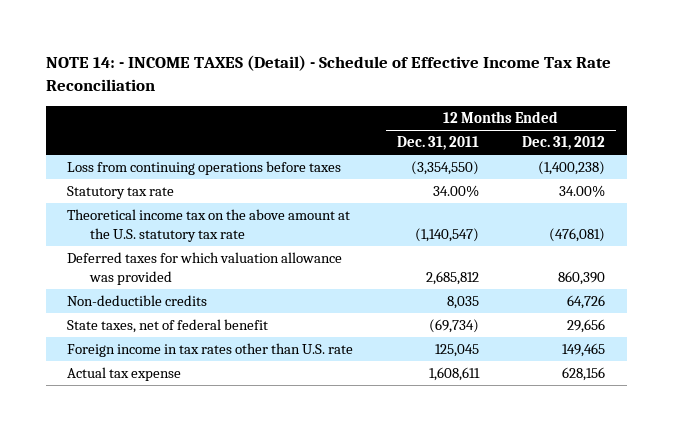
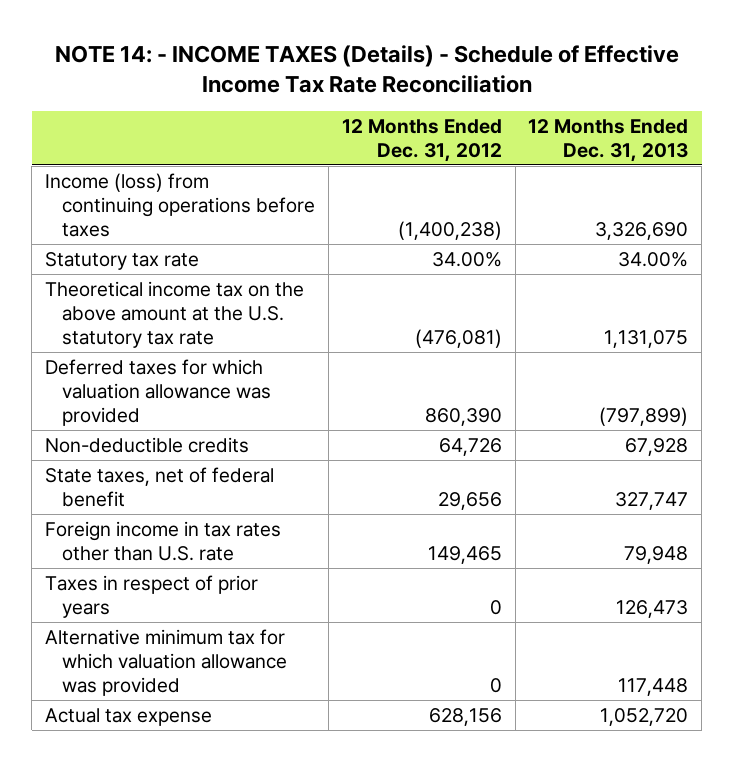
- NOTE 14: - INCOME TAXES (Detail) - Schedule of Effective Income Tax Rate Reconciliation
+ NOTE 14: - INCOME TAXES (Details) - Schedule of Effective Income Tax Rate Reconciliation
- | 12 Months Ended Dec. 31, 2011 | 12 Months Ended Dec. 31, 2012
+ | 12 Months Ended Dec. 31, 2012 | 12 Months Ended Dec. 31, 2013
- Loss from continuing operations before taxes | (3,354,550) | (1,400,238)
+ Income (loss) from continuing operations before taxes | (1,400,238) | 3,326,690
+ Taxes in respect of prior years | 0 | 126,473
+ Alternative minimum tax for which valuation allowance was provided | 0 | 117,448

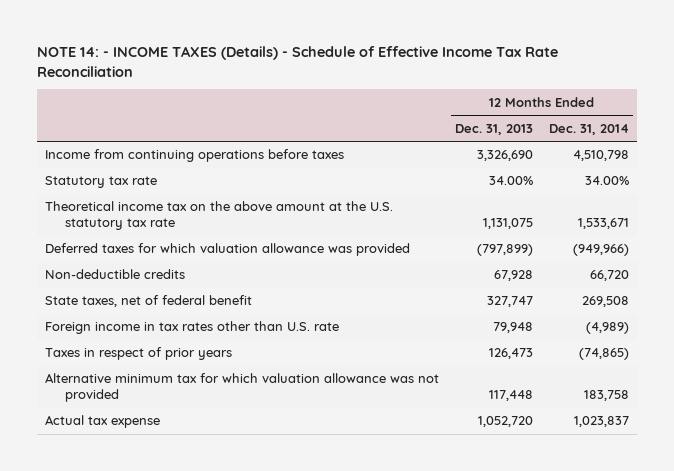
- | 12 Months Ended Dec. 31, 2012 | 12 Months Ended Dec. 31, 2013
+ | 12 Months Ended Dec. 31, 2013 | 12 Months Ended Dec. 31, 2014
- Income (loss) from continuing operations before taxes | (1,400,238) | 3,326,690
+ Income from continuing operations before taxes | 3,326,690 | 4,510,798
- Alternative minimum tax for which valuation allowance was provided | 0 | 117,448
+ Alternative minimum tax for which valuation allowance was not provided | 117,448 | 183,758

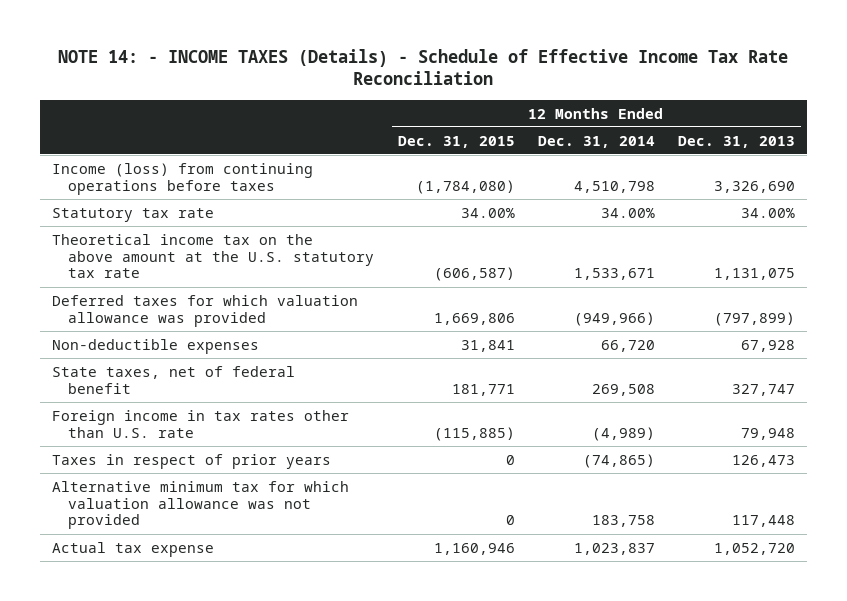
- | 12 Months Ended Dec. 31, 2013 | 12 Months Ended Dec. 31, 2014
+ | 12 Months Ended Dec. 31, 2015 | 12 Months Ended Dec. 31, 2014 | 12 Months Ended Dec. 31, 2013
- Income from continuing operations before taxes | 3,326,690 | 4,510,798
+ Income (loss) from continuing operations before taxes | (1,784,080) | 4,510,798 | 3,326,690
- Non-deductible credits | 67,928 | 66,720
+ Non-deductible expenses | 31,841 | 66,720 | 67,928

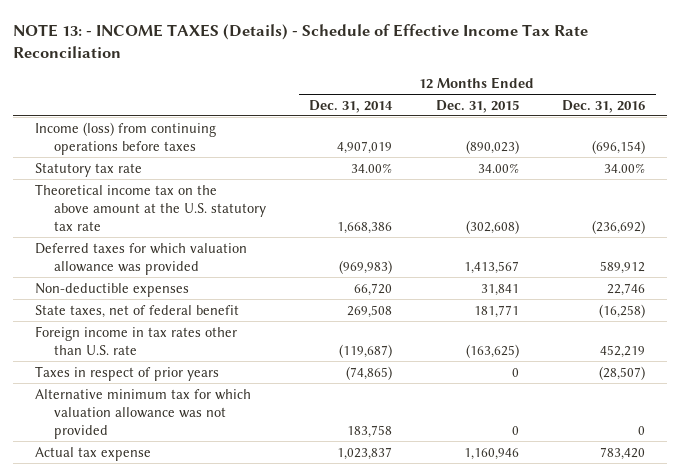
- NOTE 14: - INCOME TAXES (Details) - Schedule of Effective Income Tax Rate Reconciliation
+ NOTE 13: - INCOME TAXES (Details) - Schedule of Effective Income Tax Rate Reconciliation
- | 12 Months Ended Dec. 31, 2015 | 12 Months Ended Dec. 31, 2014 | 12 Months Ended Dec. 31, 2013
+ | 12 Months Ended Dec. 31, 2014 | 12 Months Ended Dec. 31, 2015 | 12 Months Ended Dec. 31, 2016
- Income (loss) from continuing operations before taxes | (1,784,080) | 4,510,798 | 3,326,690
+ Income (loss) from continuing operations before taxes | 4,907,019 | (890,023) | (696,154)
- Theoretical income tax on the above amount at the U.S. statutory tax rate | (606,587) | 1,533,671 | 1,131,075
- Deferred taxes for which valuation allowance was provided | 1,669,806 | (949,966) | (797,899)
+ Theoretical income tax on the above amount at the U.S. statutory tax rate | 1,668,386 | (302,608) | (236,692)
+ Deferred taxes for which valuation allowance was provided | (969,983) | 1,413,567 | 589,912
- Foreign income in tax rates other than U.S. rate | (115,885) | (4,989) | 79,948
+ Foreign income in tax rates other than U.S. rate | (119,687) | (163,625) | 452,219

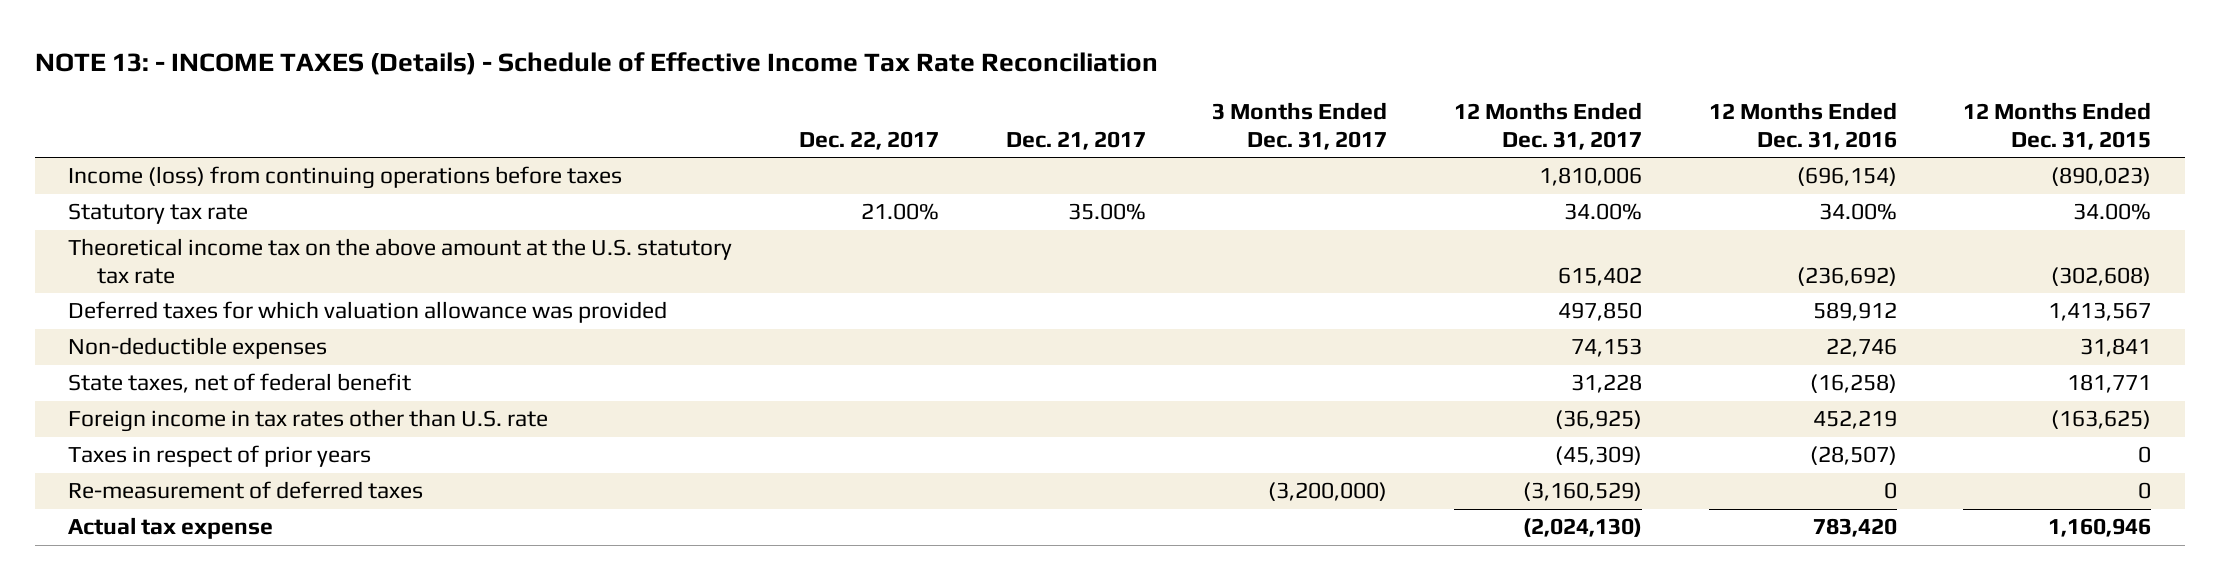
- | 12 Months Ended Dec. 31, 2014 | 12 Months Ended Dec. 31, 2015 | 12 Months Ended Dec. 31, 2016
+ | Dec. 22, 2017 | Dec. 21, 2017 | 3 Months Ended Dec. 31, 2017 | 12 Months Ended Dec. 31, 2017 | 12 Months Ended Dec. 31, 2016 | 12 Months Ended Dec. 31, 2015
- Alternative minimum tax for which valuation allowance was not provided | 183,758 | 0 | 0
+ Re-measurement of deferred taxes | | | (3,200,000) | (3,160,529) | 0 | 0

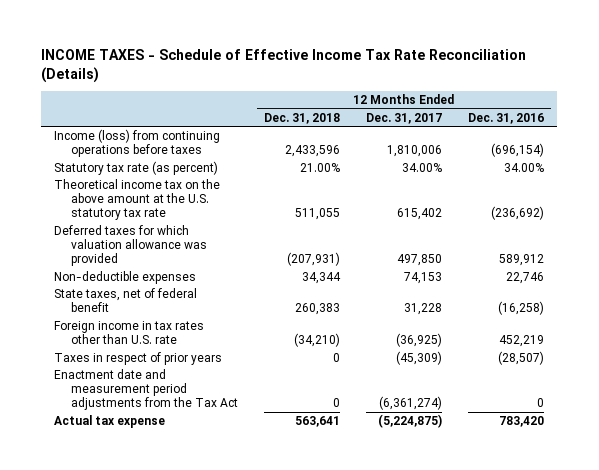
- NOTE 13: - INCOME TAXES (Details) - Schedule of Effective Income Tax Rate Reconciliation
+ INCOME TAXES - Schedule of Effective Income Tax Rate Reconciliation (Details)
- | Dec. 22, 2017 | Dec. 21, 2017 | 3 Months Ended Dec. 31, 2017 | 12 Months Ended Dec. 31, 2017 | 12 Months Ended Dec. 31, 2016 | 12 Months Ended Dec. 31, 2015
+ | 12 Months Ended Dec. 31, 2018 | 12 Months Ended Dec. 31, 2017 | 12 Months Ended Dec. 31, 2016
- Statutory tax rate | 21.00% | 35.00% | | 34.00% | 34.00% | 34.00%
+ Statutory tax rate (as percent) | 21.00% | 34.00% | 34.00%
- Re-measurement of deferred taxes | | | (3,200,000) | (3,160,529) | 0 | 0
- Actual tax expense | | | | (2,024,130) | 783,420 | 1,160,946
+ Enactment date and measurement period adjustments from the Tax Act | 0 | (6,361,274) | 0
+ Actual tax expense | 563,641 | (5,224,875) | 783,420

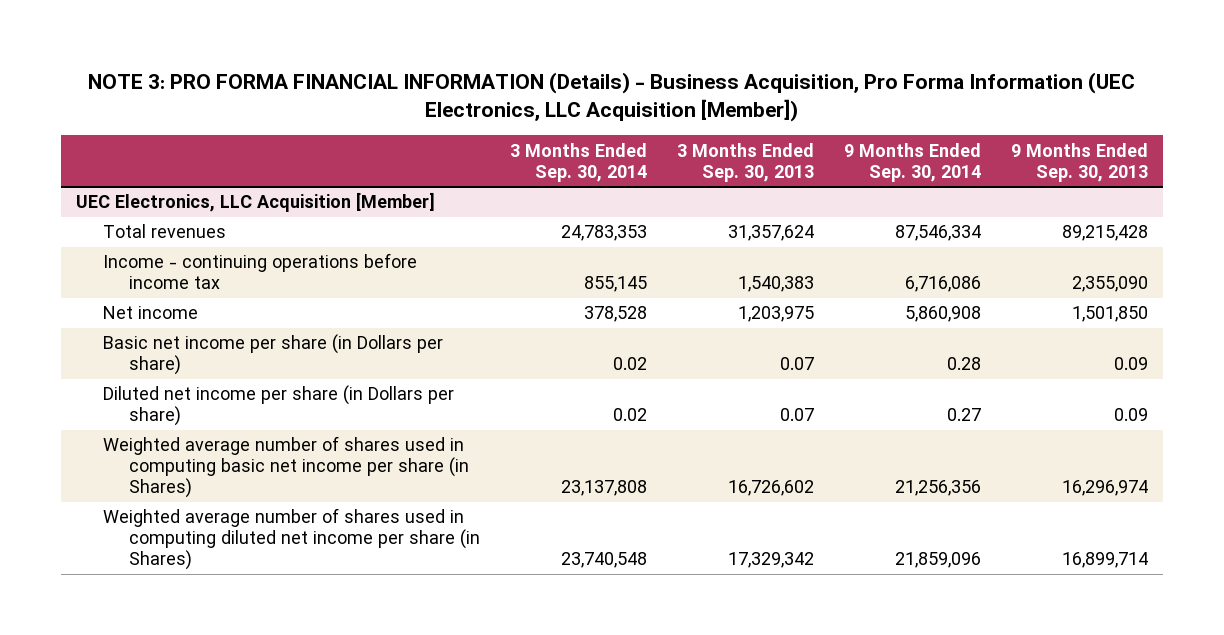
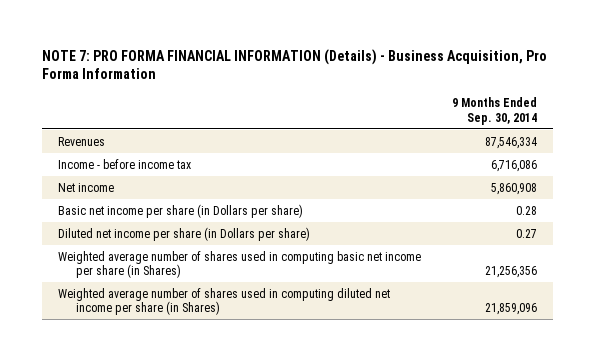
- NOTE 3: PRO FORMA FINANCIAL INFORMATION (Details) - Business Acquisition, Pro Forma Information (UEC Electronics, LLC Acquisition [Member])
+ NOTE 7: PRO FORMA FINANCIAL INFORMATION (Details) - Business Acquisition, Pro Forma Information
- | 3 Months Ended Sep. 30, 2014 | 3 Months Ended Sep. 30, 2013 | 9 Months Ended Sep. 30, 2014 | 9 Months Ended Sep. 30, 2013
+ | 9 Months Ended Sep. 30, 2014
- UEC Electronics, LLC Acquisition [Member]
- Total revenues | 24,783,353 | 31,357,624 | 87,546,334 | 89,215,428
- Income - continuing operations before income tax | 855,145 | 1,540,383 | 6,716,086 | 2,355,090
+ Revenues | 87,546,334
+ Income - before income tax | 6,716,086

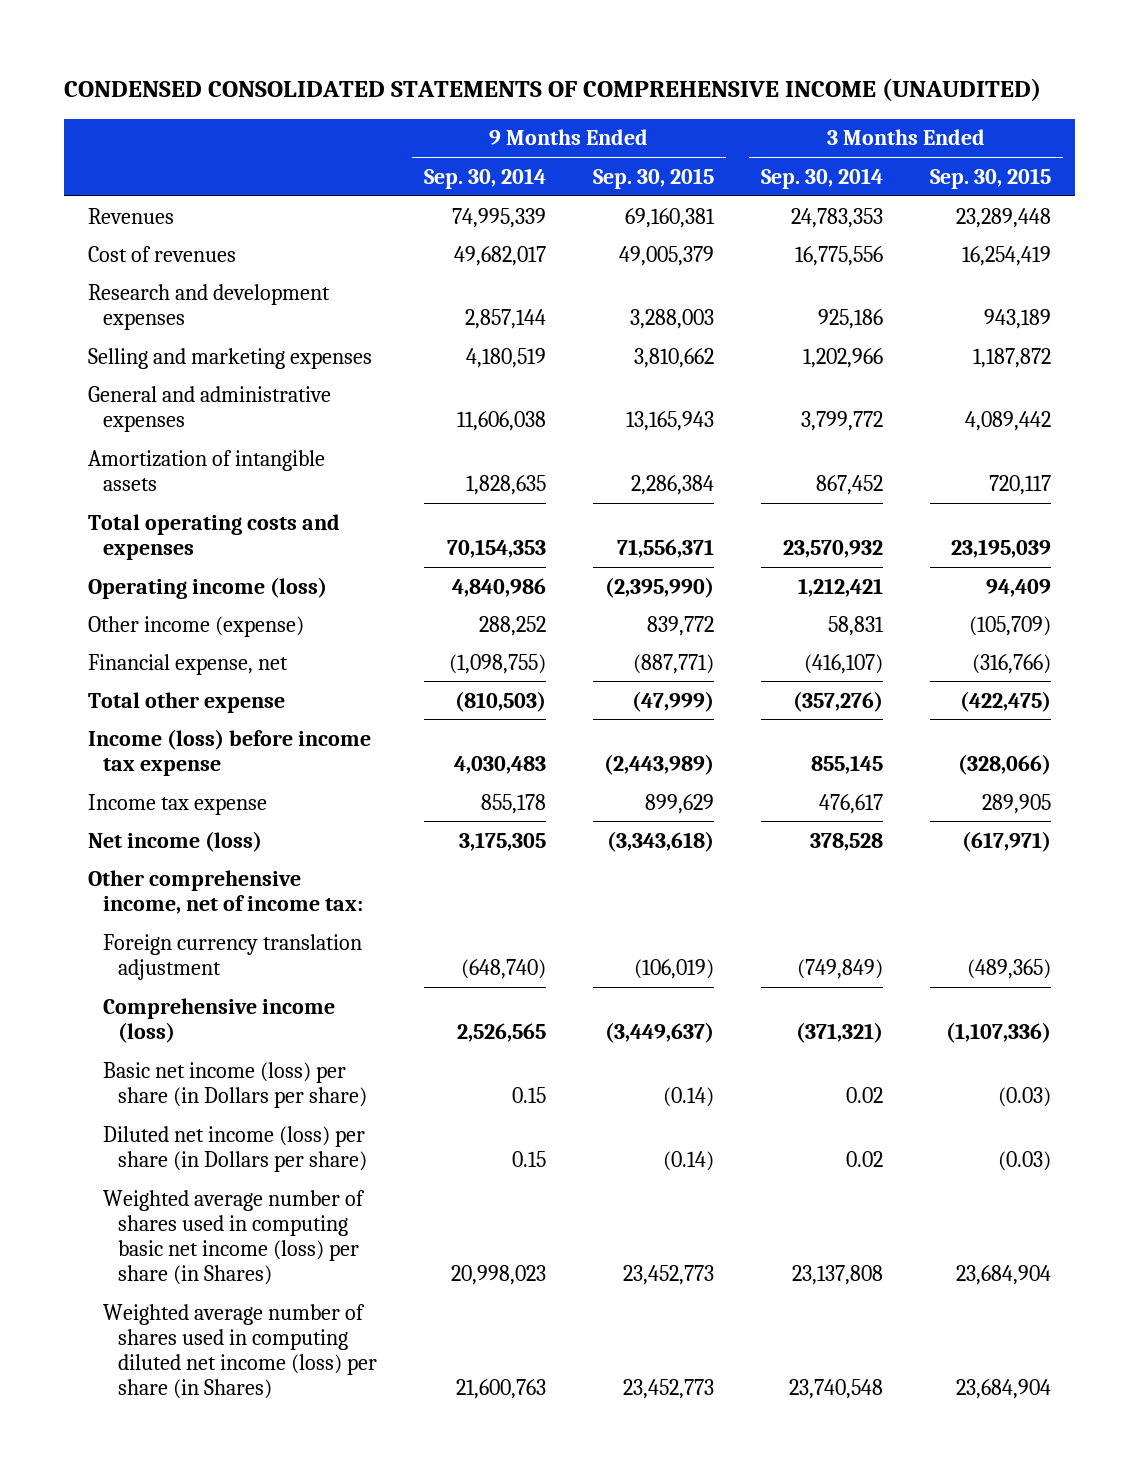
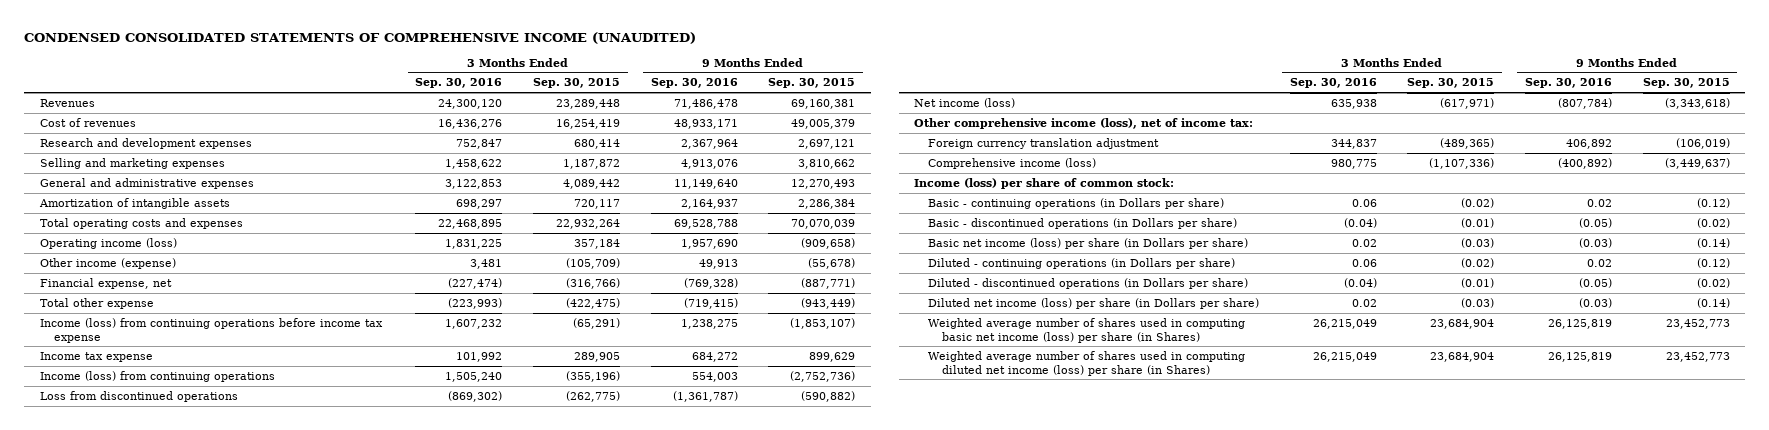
- | 9 Months Ended Sep. 30, 2014 | 9 Months Ended Sep. 30, 2015 | 3 Months Ended Sep. 30, 2014 | 3 Months Ended Sep. 30, 2015
+ | 3 Months Ended Sep. 30, 2016 | 3 Months Ended Sep. 30, 2015 | 9 Months Ended Sep. 30, 2016 | 9 Months Ended Sep. 30, 2015
- Research and development expenses | 2,857,144 | 3,288,003 | 925,186 | 943,189
+ Research and development expenses | 752,847 | 680,414 | 2,367,964 | 2,697,121
- General and administrative expenses | 11,606,038 | 13,165,943 | 3,799,772 | 4,089,442
+ General and administrative expenses | 3,122,853 | 4,089,442 | 11,149,640 | 12,270,493
- Total operating costs and expenses | 70,154,353 | 71,556,371 | 23,570,932 | 23,195,039
- Operating income (loss) | 4,840,986 | (2,395,990) | 1,212,421 | 94,409
- Other income (expense) | 288,252 | 839,772 | 58,831 | (105,709)
+ Total operating costs and expenses | 22,468,895 | 22,932,264 | 69,528,788 | 70,070,039
+ Operating income (loss) | 1,831,225 | 357,184 | 1,957,690 | (909,658)
+ Other income (expense) | 3,481 | (105,709) | 49,913 | (55,678)
- Total other expense | (810,503) | (47,999) | (357,276) | (422,475)
- Income (loss) before income tax expense | 4,030,483 | (2,443,989) | 855,145 | (328,066)
+ Total other expense | (223,993) | (422,475) | (719,415) | (943,449)
+ Income (loss) from continuing operations before income tax expense | 1,607,232 | (65,291) | 1,238,275 | (1,853,107)
+ Income (loss) from continuing operations | 1,505,240 | (355,196) | 554,003 | (2,752,736)
+ Loss from discontinued operations | (869,302) | (262,775) | (1,361,787) | (590,882)
- Other comprehensive income, net of income tax:
+ Other comprehensive income (loss), net of income tax:
+ Income (loss) per share of common stock:
+ Basic - continuing operations (in Dollars per share) | 0.06 | (0.02) | 0.02 | (0.12)
+ Basic - discontinued operations (in Dollars per share) | (0.04) | (0.01) | (0.05) | (0.02)
+ Diluted - continuing operations (in Dollars per share) | 0.06 | (0.02) | 0.02 | (0.12)
+ Diluted - discontinued operations (in Dollars per share) | (0.04) | (0.01) | (0.05) | (0.02)

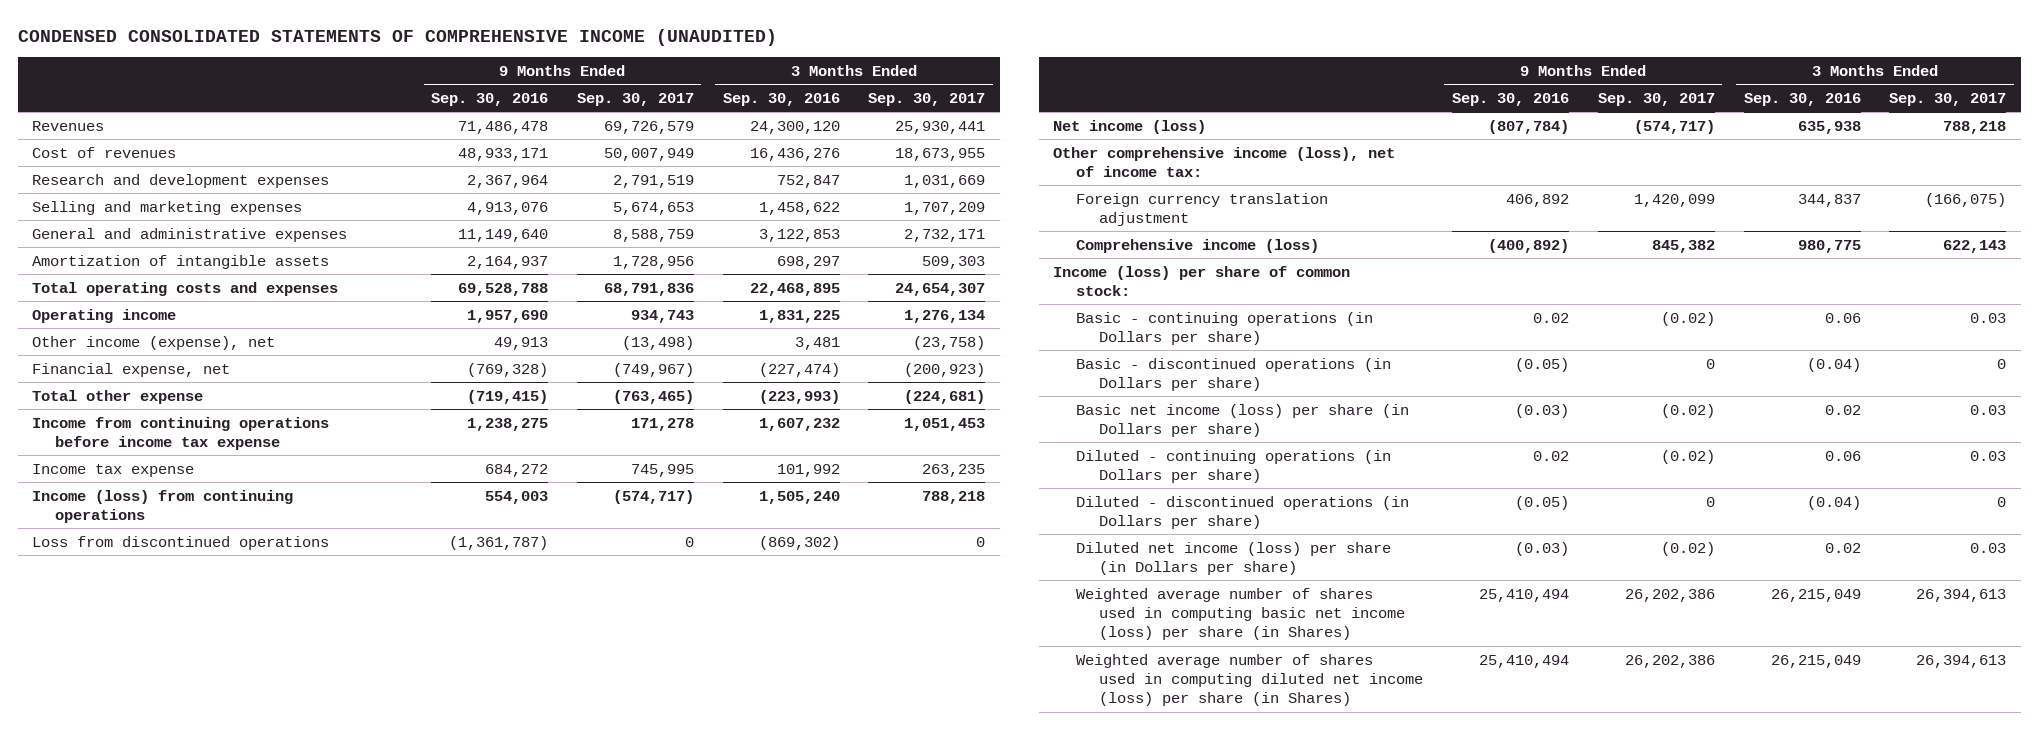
- | 3 Months Ended Sep. 30, 2016 | 3 Months Ended Sep. 30, 2015 | 9 Months Ended Sep. 30, 2016 | 9 Months Ended Sep. 30, 2015
+ | 9 Months Ended Sep. 30, 2016 | 9 Months Ended Sep. 30, 2017 | 3 Months Ended Sep. 30, 2016 | 3 Months Ended Sep. 30, 2017
- Operating income (loss) | 1,831,225 | 357,184 | 1,957,690 | (909,658)
- Other income (expense) | 3,481 | (105,709) | 49,913 | (55,678)
+ Operating income | 1,957,690 | 934,743 | 1,831,225 | 1,276,134
+ Other income (expense), net | 49,913 | (13,498) | 3,481 | (23,758)
- Income (loss) from continuing operations before income tax expense | 1,607,232 | (65,291) | 1,238,275 | (1,853,107)
+ Income from continuing operations before income tax expense | 1,238,275 | 171,278 | 1,607,232 | 1,051,453
- Weighted average number of shares used in computing basic net income (loss) per share (in Shares) | 26,215,049 | 23,684,904 | 26,125,819 | 23,452,773
- Weighted average number of shares used in computing diluted net income (loss) per share (in Shares) | 26,215,049 | 23,684,904 | 26,125,819 | 23,452,773
+ Weighted average number of shares used in computing basic net income (loss) per share (in Shares) | 25,410,494 | 26,202,386 | 26,215,049 | 26,394,613
+ Weighted average number of shares used in computing diluted net income (loss) per share (in Shares) | 25,410,494 | 26,202,386 | 26,215,049 | 26,394,613

